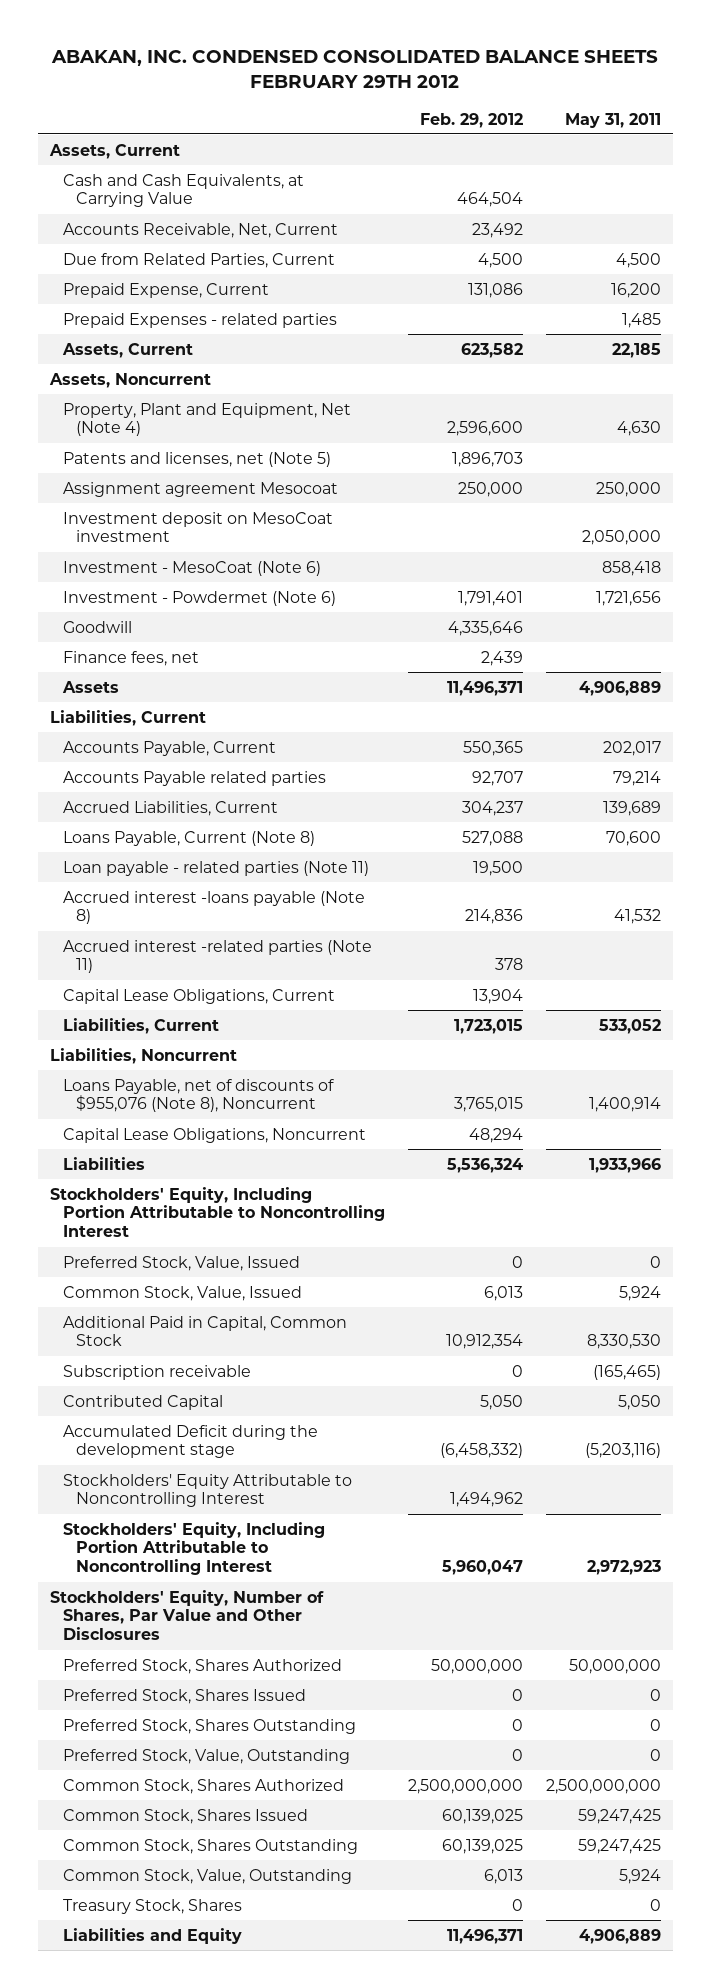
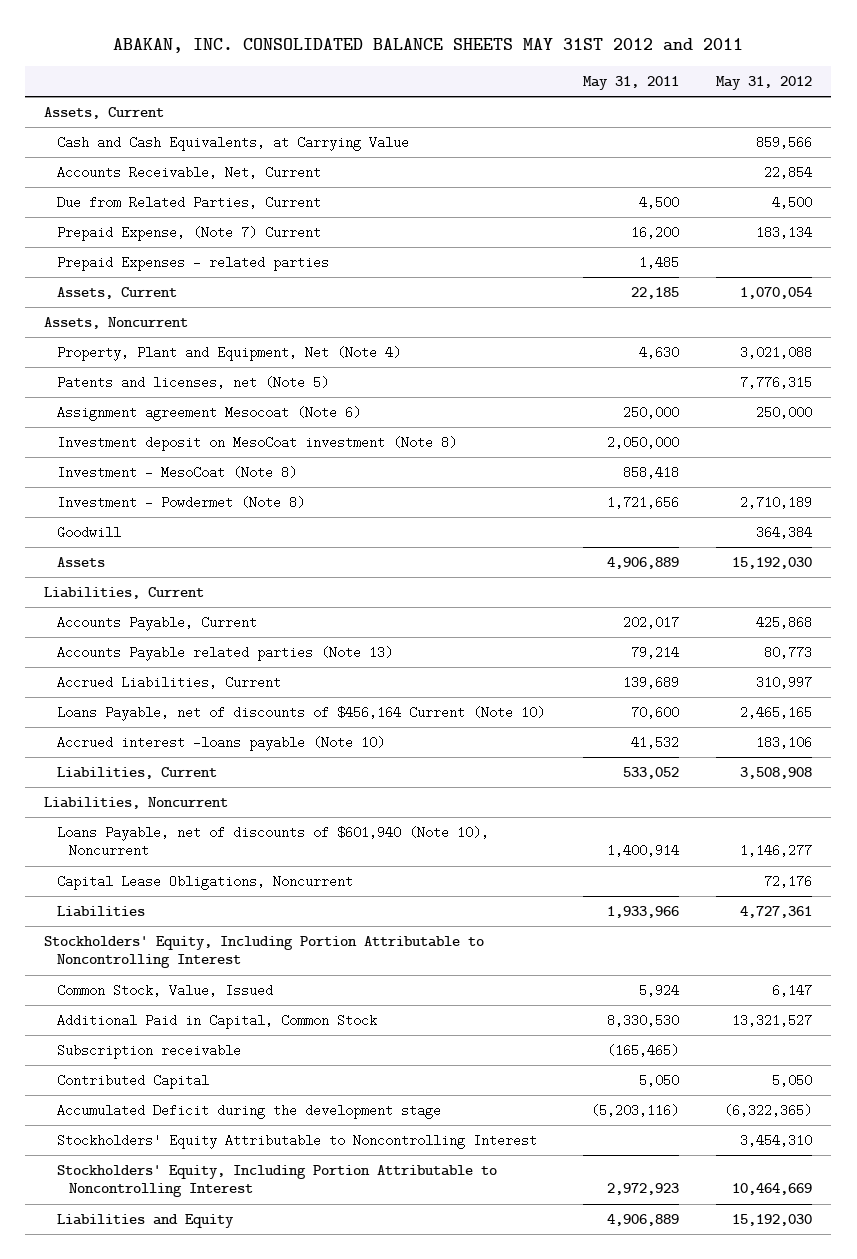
- ABAKAN, INC. CONDENSED CONSOLIDATED BALANCE SHEETS FEBRUARY 29TH 2012
+ ABAKAN, INC. CONSOLIDATED BALANCE SHEETS MAY 31ST 2012 and 2011
- | Feb. 29, 2012 | May 31, 2011
+ | May 31, 2011 | May 31, 2012
- Prepaid Expense, Current | 131,086 | 16,200
+ Prepaid Expense, (Note 7) Current | 16,200 | 183,134
- Assignment agreement Mesocoat | 250,000 | 250,000
- Investment deposit on MesoCoat investment | | 2,050,000
- Investment - MesoCoat (Note 6) | | 858,418
- Investment - Powdermet (Note 6) | 1,791,401 | 1,721,656
+ Assignment agreement Mesocoat (Note 6) | 250,000 | 250,000
+ Investment deposit on MesoCoat investment (Note 8) | 2,050,000 |
+ Investment - MesoCoat (Note 8) | 858,418 |
+ Investment - Powdermet (Note 8) | 1,721,656 | 2,710,189
- Finance fees, net | 2,439 |
- Accounts Payable related parties | 92,707 | 79,214
+ Accounts Payable related parties (Note 13) | 79,214 | 80,773
- Loans Payable, Current (Note 8) | 527,088 | 70,600
- Loan payable - related parties (Note 11) | 19,500 |
- Accrued interest -loans payable (Note 8) | 214,836 | 41,532
- Accrued interest -related parties (Note 11) | 378 |
- Capital Lease Obligations, Current | 13,904 |
+ Loans Payable, net of discounts of $456,164 Current (Note 10) | 70,600 | 2,465,165
+ Accrued interest -loans payable (Note 10) | 41,532 | 183,106
- Loans Payable, net of discounts of $955,076 (Note 8), Noncurrent | 3,765,015 | 1,400,914
+ Loans Payable, net of discounts of $601,940 (Note 10), Noncurrent | 1,400,914 | 1,146,277
- Preferred Stock, Value, Issued | 0 | 0
- Stockholders' Equity, Number of Shares, Par Value and Other Disclosures
- Preferred Stock, Shares Authorized | 50,000,000 | 50,000,000
- Preferred Stock, Shares Issued | 0 | 0
- Preferred Stock, Shares Outstanding | 0 | 0
- Preferred Stock, Value, Outstanding | 0 | 0
- Common Stock, Shares Authorized | 2,500,000,000 | 2,500,000,000
- Common Stock, Shares Issued | 60,139,025 | 59,247,425
- Common Stock, Shares Outstanding | 60,139,025 | 59,247,425
- Common Stock, Value, Outstanding | 6,013 | 5,924
- Treasury Stock, Shares | 0 | 0

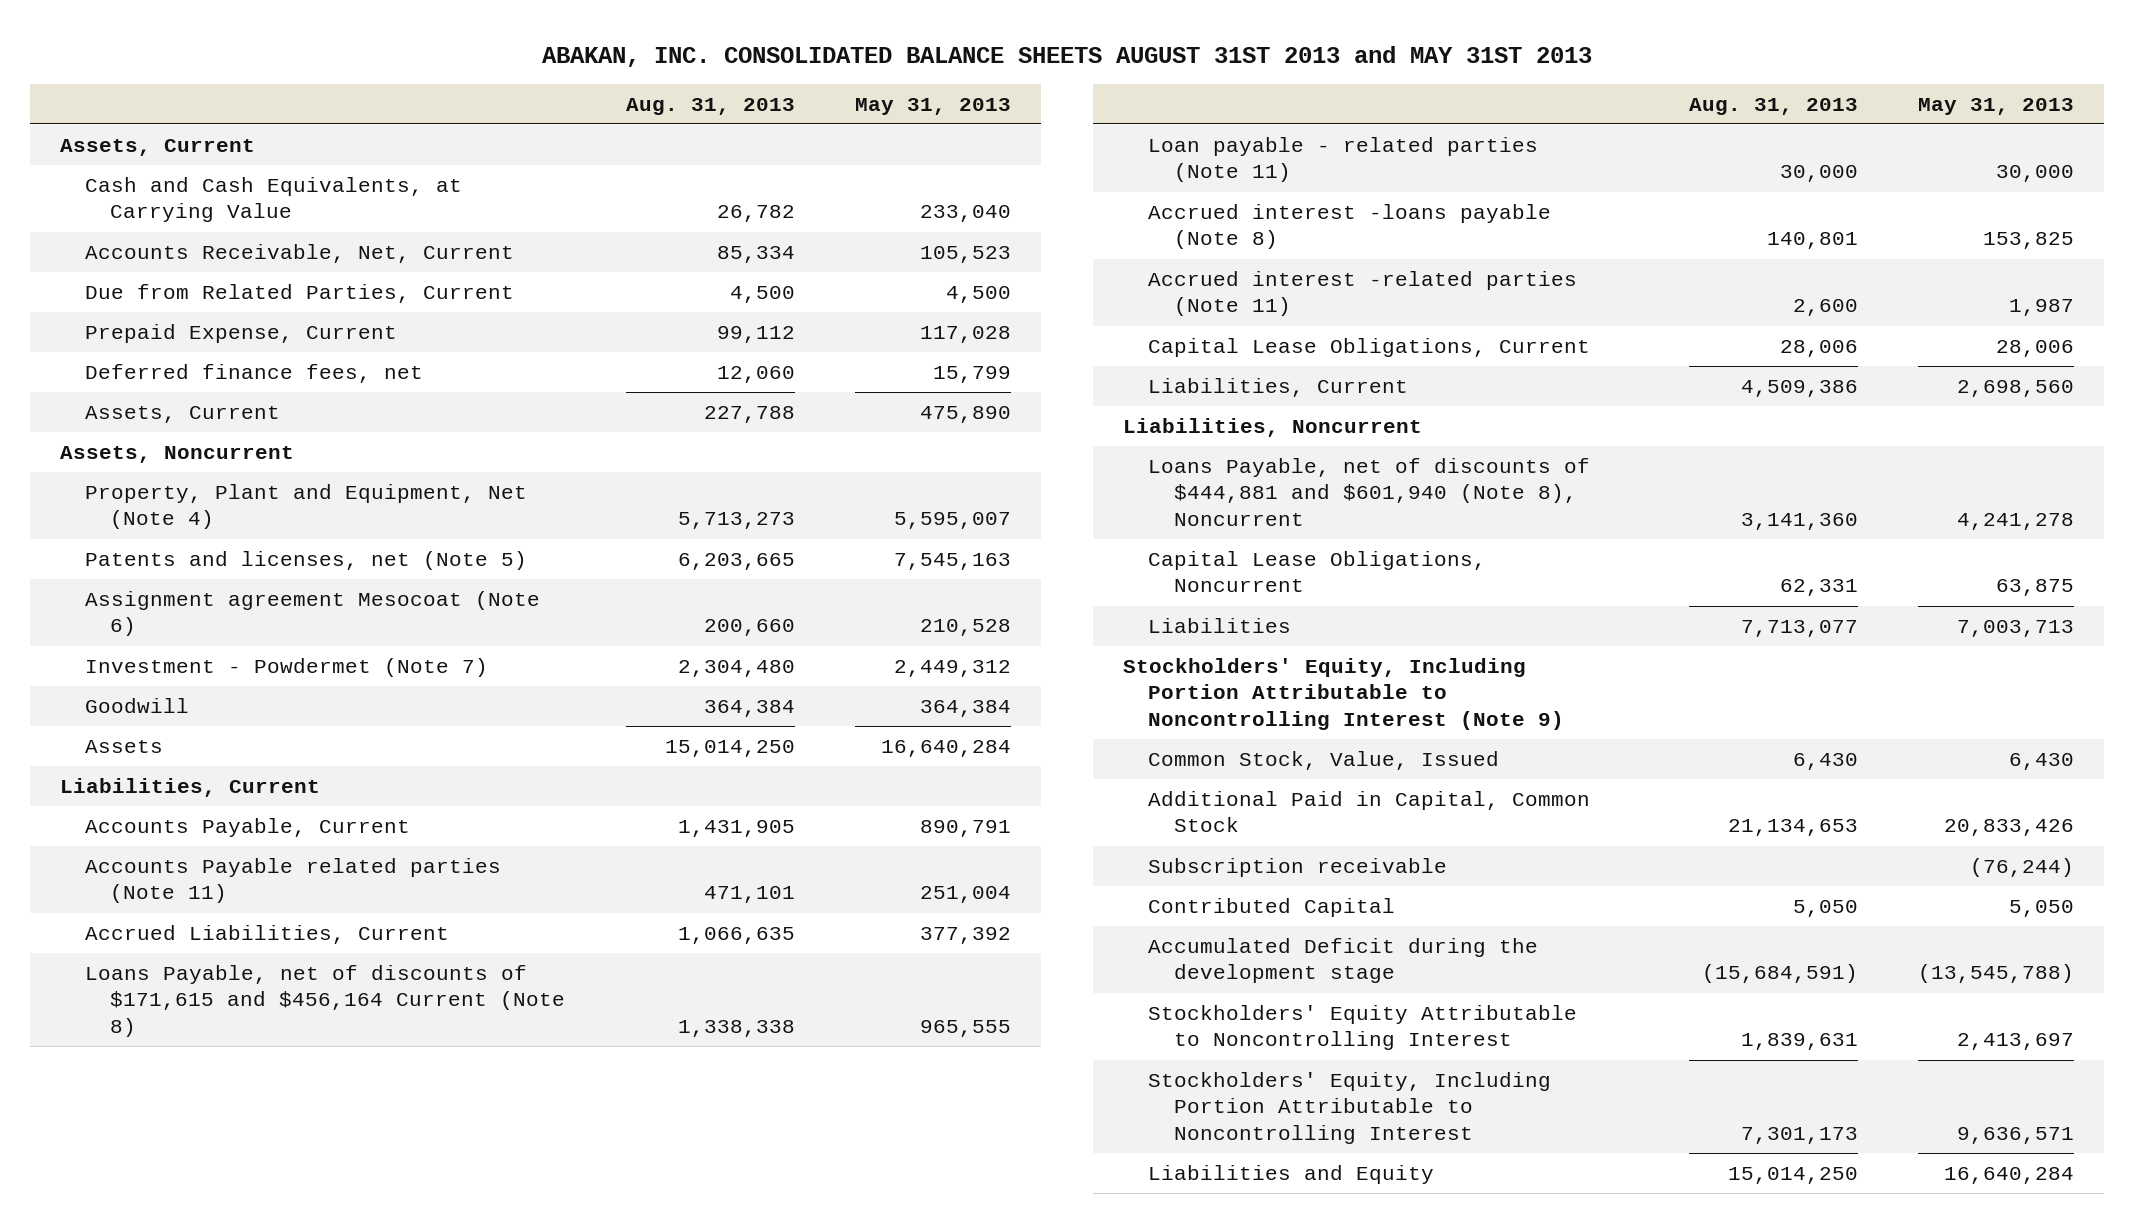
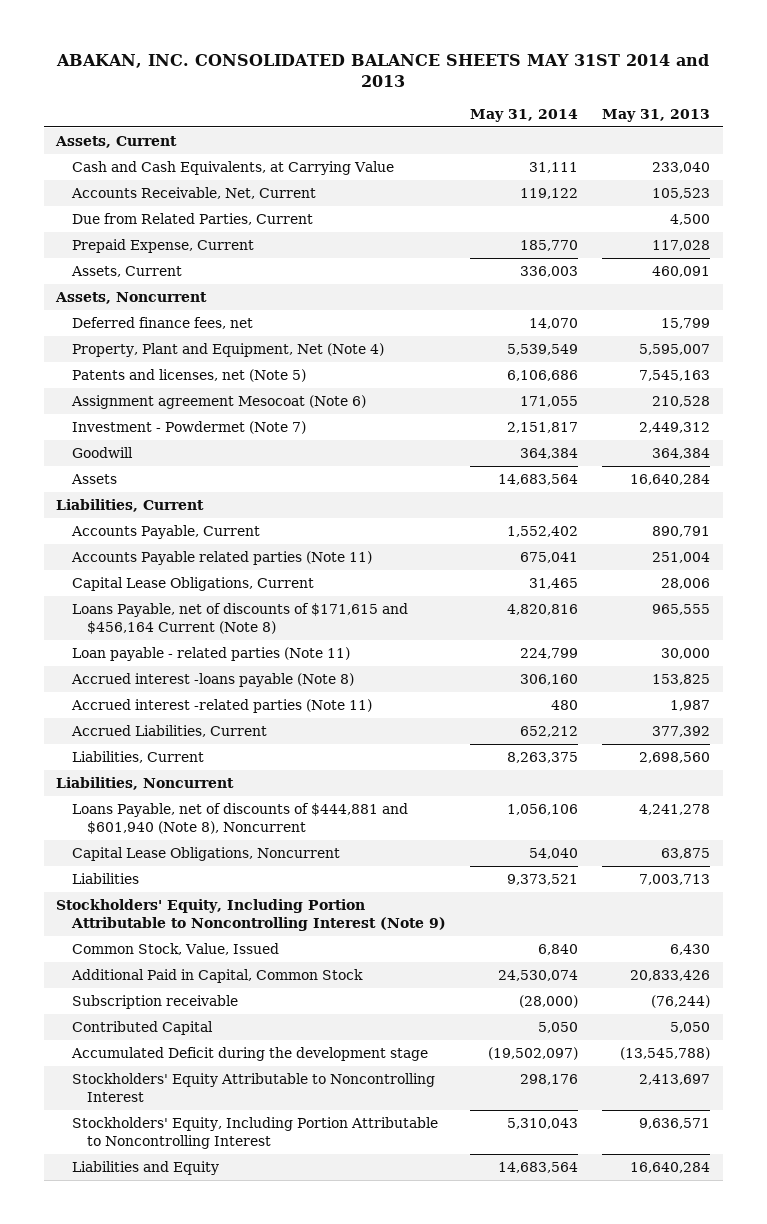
- ABAKAN, INC. CONSOLIDATED BALANCE SHEETS AUGUST 31ST 2013 and MAY 31ST 2013
+ ABAKAN, INC. CONSOLIDATED BALANCE SHEETS MAY 31ST 2014 and 2013
- | Aug. 31, 2013 | May 31, 2013
+ | May 31, 2014 | May 31, 2013
- Assets, Current | 227,788 | 475,890
+ Assets, Current | 336,003 | 460,091
moved down: Deferred finance fees, net | 14,070 | 15,799
moved up: Capital Lease Obligations, Current | 31,465 | 28,006
moved down: Accrued Liabilities, Current | 652,212 | 377,392

